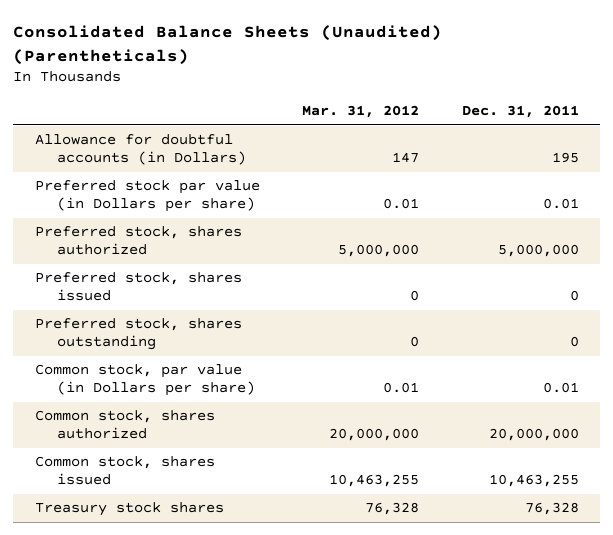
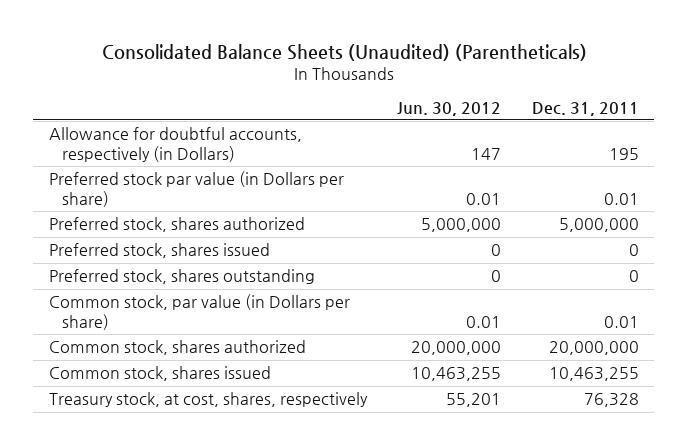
- | Mar. 31, 2012 | Dec. 31, 2011
+ | Jun. 30, 2012 | Dec. 31, 2011
- Allowance for doubtful accounts (in Dollars) | 147 | 195
+ Allowance for doubtful accounts, respectively (in Dollars) | 147 | 195
- Treasury stock shares | 76,328 | 76,328
+ Treasury stock, at cost, shares, respectively | 55,201 | 76,328

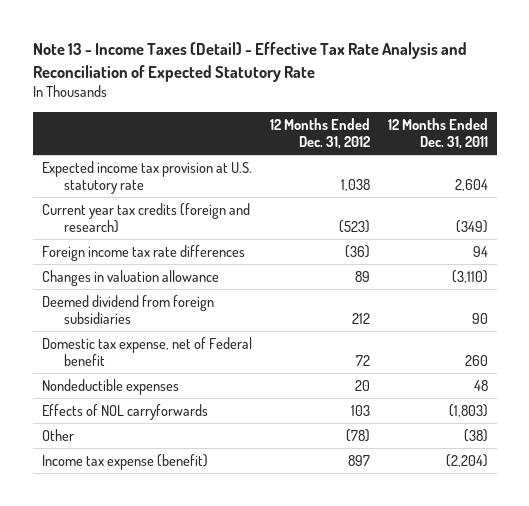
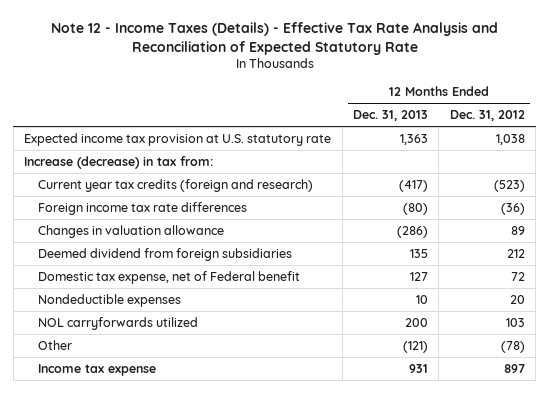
- Note 13 - Income Taxes (Detail) - Effective Tax Rate Analysis and Reconciliation of Expected Statutory Rate
+ Note 12 - Income Taxes (Details) - Effective Tax Rate Analysis and Reconciliation of Expected Statutory Rate
- | 12 Months Ended Dec. 31, 2012 | 12 Months Ended Dec. 31, 2011
+ | 12 Months Ended Dec. 31, 2013 | 12 Months Ended Dec. 31, 2012
+ Increase (decrease) in tax from:
- Effects of NOL carryforwards | 103 | (1,803)
+ NOL carryforwards utilized | 200 | 103
- Income tax expense (benefit) | 897 | (2,204)
+ Income tax expense | 931 | 897

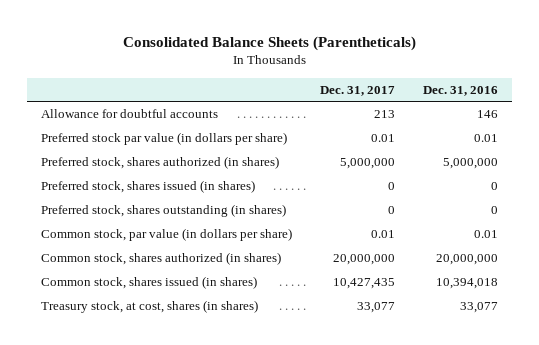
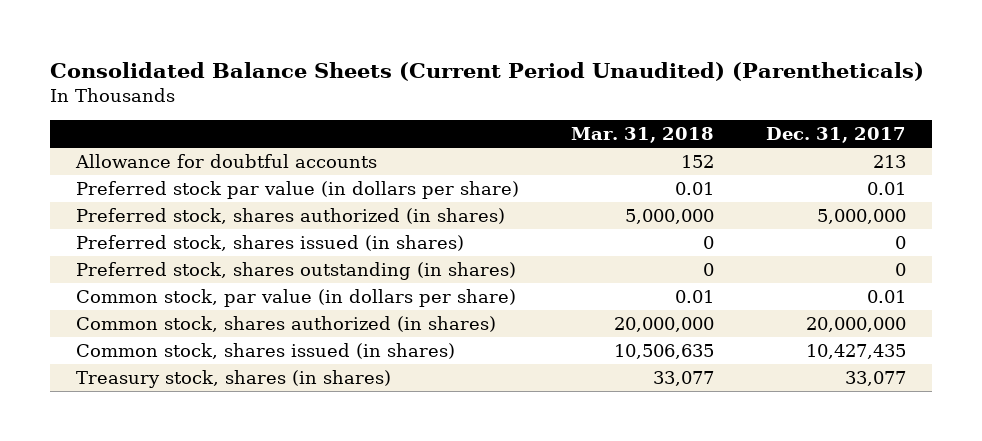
- Consolidated Balance Sheets (Parentheticals)
+ Consolidated Balance Sheets (Current Period Unaudited) (Parentheticals)
- | Dec. 31, 2017 | Dec. 31, 2016
+ | Mar. 31, 2018 | Dec. 31, 2017
- Treasury stock, at cost, shares (in shares) | 33,077 | 33,077
+ Treasury stock, shares (in shares) | 33,077 | 33,077

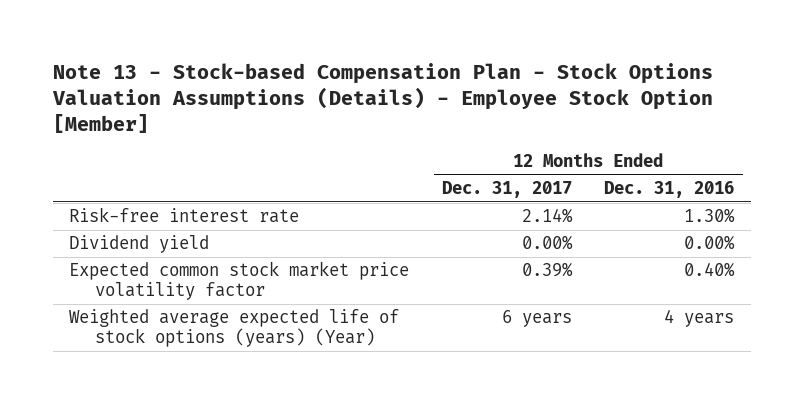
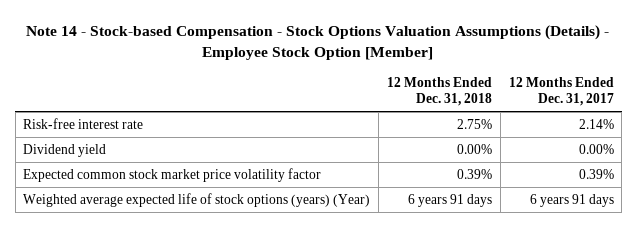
- Note 13 - Stock-based Compensation Plan - Stock Options Valuation Assumptions (Details) - Employee Stock Option [Member]
+ Note 14 - Stock-based Compensation - Stock Options Valuation Assumptions (Details) - Employee Stock Option [Member]
- | 12 Months Ended Dec. 31, 2017 | 12 Months Ended Dec. 31, 2016
+ | 12 Months Ended Dec. 31, 2018 | 12 Months Ended Dec. 31, 2017
- Weighted average expected life of stock options (years) (Year) | 6 years | 4 years
+ Weighted average expected life of stock options (years) (Year) | 6 years 91 days | 6 years 91 days

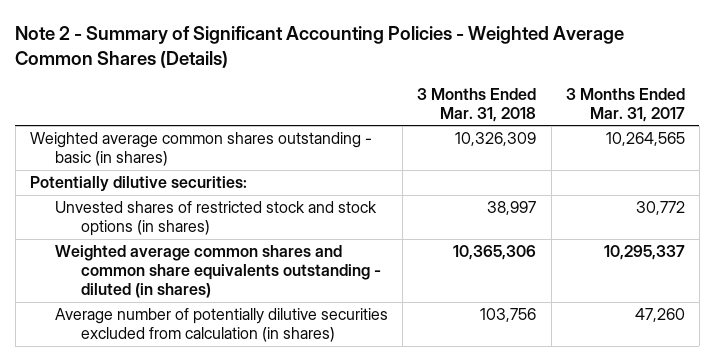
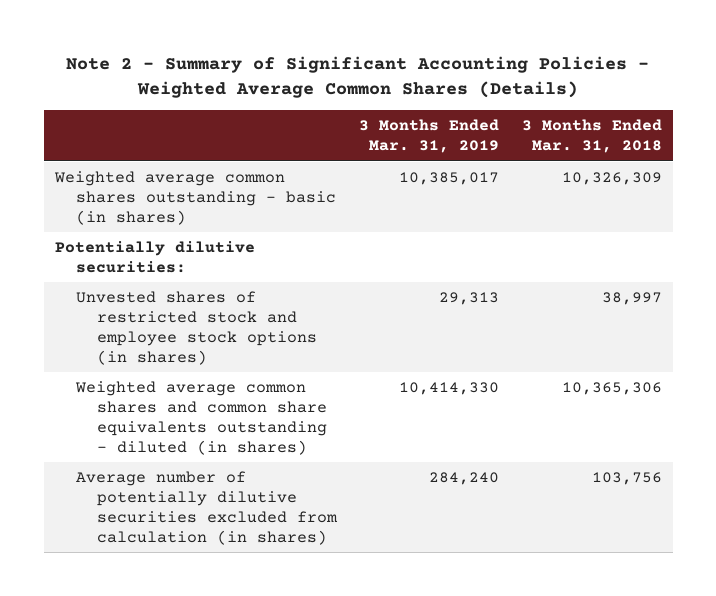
- | 3 Months Ended Mar. 31, 2018 | 3 Months Ended Mar. 31, 2017
+ | 3 Months Ended Mar. 31, 2019 | 3 Months Ended Mar. 31, 2018
- Unvested shares of restricted stock and stock options (in shares) | 38,997 | 30,772
+ Unvested shares of restricted stock and employee stock options (in shares) | 29,313 | 38,997

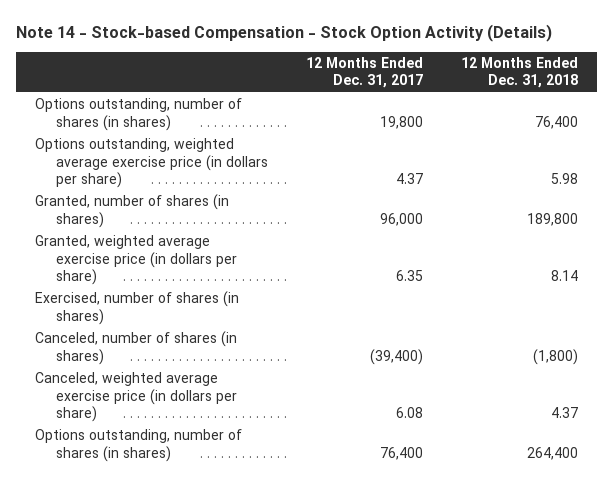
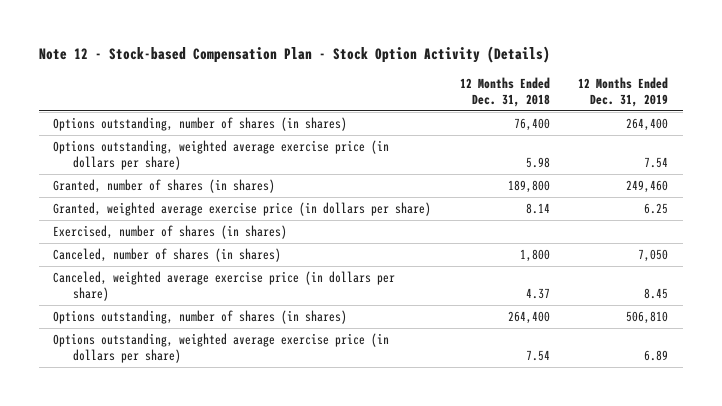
- Note 14 - Stock-based Compensation - Stock Option Activity (Details)
+ Note 12 - Stock-based Compensation Plan - Stock Option Activity (Details)
- | 12 Months Ended Dec. 31, 2017 | 12 Months Ended Dec. 31, 2018
+ | 12 Months Ended Dec. 31, 2018 | 12 Months Ended Dec. 31, 2019
- Canceled, number of shares (in shares) | (39,400) | (1,800)
+ Canceled, number of shares (in shares) | 1,800 | 7,050
+ Options outstanding, weighted average exercise price (in dollars per share) | 7.54 | 6.89

